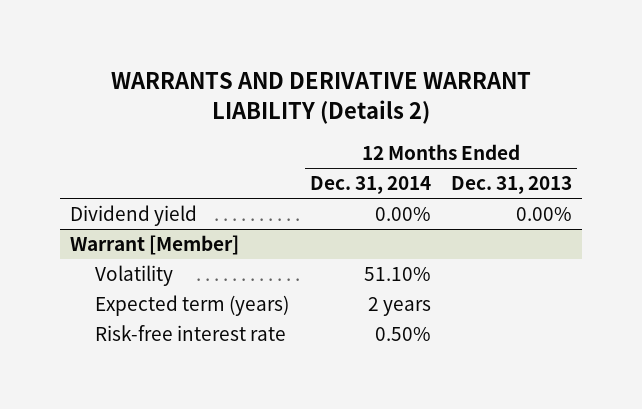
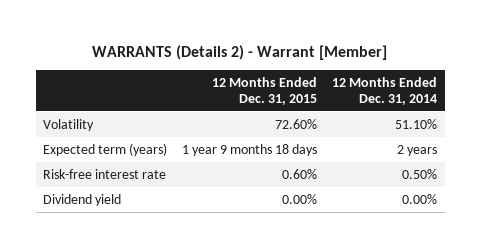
- WARRANTS AND DERIVATIVE WARRANT LIABILITY (Details 2)
+ WARRANTS (Details 2) - Warrant [Member]
- | 12 Months Ended Dec. 31, 2014 | 12 Months Ended Dec. 31, 2013
+ | 12 Months Ended Dec. 31, 2015 | 12 Months Ended Dec. 31, 2014
- Warrant [Member]
moved down: Dividend yield | 0.00% | 0.00%

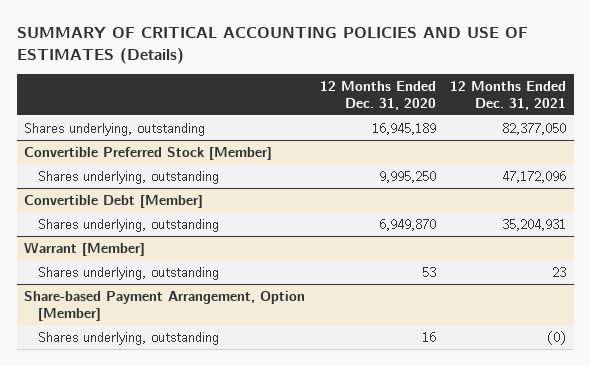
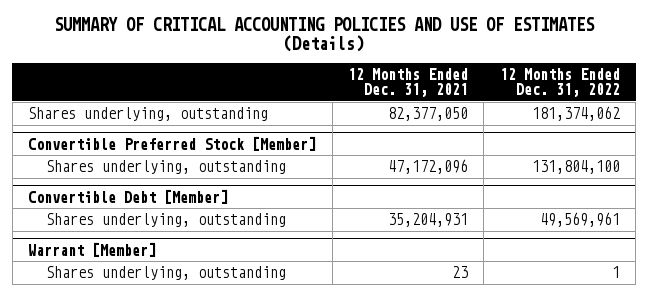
- | 12 Months Ended Dec. 31, 2020 | 12 Months Ended Dec. 31, 2021
+ | 12 Months Ended Dec. 31, 2021 | 12 Months Ended Dec. 31, 2022
- Share-based Payment Arrangement, Option [Member]
- Shares underlying, outstanding | 16 | (0)

